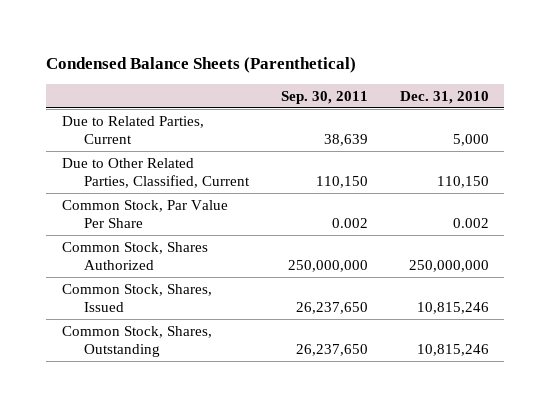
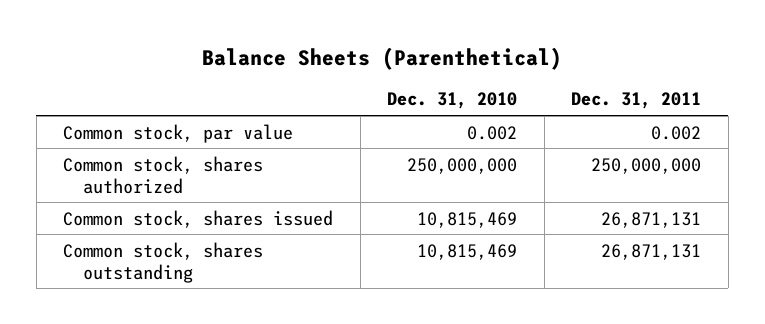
- Condensed Balance Sheets (Parenthetical)
+ Balance Sheets (Parenthetical)
- | Sep. 30, 2011 | Dec. 31, 2010
+ | Dec. 31, 2010 | Dec. 31, 2011
- Due to Related Parties, Current | 38,639 | 5,000
- Due to Other Related Parties, Classified, Current | 110,150 | 110,150
- Common Stock, Par Value Per Share | 0.002 | 0.002
- Common Stock, Shares Authorized | 250,000,000 | 250,000,000
- Common Stock, Shares, Issued | 26,237,650 | 10,815,246
- Common Stock, Shares, Outstanding | 26,237,650 | 10,815,246
+ Common stock, par value | 0.002 | 0.002
+ Common stock, shares authorized | 250,000,000 | 250,000,000
+ Common stock, shares issued | 10,815,469 | 26,871,131
+ Common stock, shares outstanding | 10,815,469 | 26,871,131

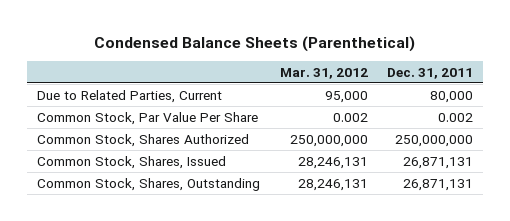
- Balance Sheets (Parenthetical)
+ Condensed Balance Sheets (Parenthetical)
- | Dec. 31, 2010 | Dec. 31, 2011
+ | Mar. 31, 2012 | Dec. 31, 2011
- Common stock, par value | 0.002 | 0.002
- Common stock, shares authorized | 250,000,000 | 250,000,000
- Common stock, shares issued | 10,815,469 | 26,871,131
- Common stock, shares outstanding | 10,815,469 | 26,871,131
+ Due to Related Parties, Current | 95,000 | 80,000
+ Common Stock, Par Value Per Share | 0.002 | 0.002
+ Common Stock, Shares Authorized | 250,000,000 | 250,000,000
+ Common Stock, Shares, Issued | 28,246,131 | 26,871,131
+ Common Stock, Shares, Outstanding | 28,246,131 | 26,871,131

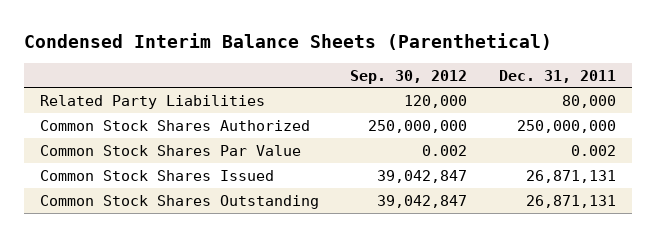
- Condensed Balance Sheets (Parenthetical)
+ Condensed Interim Balance Sheets (Parenthetical)
- | Mar. 31, 2012 | Dec. 31, 2011
+ | Sep. 30, 2012 | Dec. 31, 2011
- Due to Related Parties, Current | 95,000 | 80,000
- Common Stock, Par Value Per Share | 0.002 | 0.002
- Common Stock, Shares Authorized | 250,000,000 | 250,000,000
- Common Stock, Shares, Issued | 28,246,131 | 26,871,131
- Common Stock, Shares, Outstanding | 28,246,131 | 26,871,131
+ Related Party Liabilities | 120,000 | 80,000
+ Common Stock Shares Authorized | 250,000,000 | 250,000,000
+ Common Stock Shares Par Value | 0.002 | 0.002
+ Common Stock Shares Issued | 39,042,847 | 26,871,131
+ Common Stock Shares Outstanding | 39,042,847 | 26,871,131

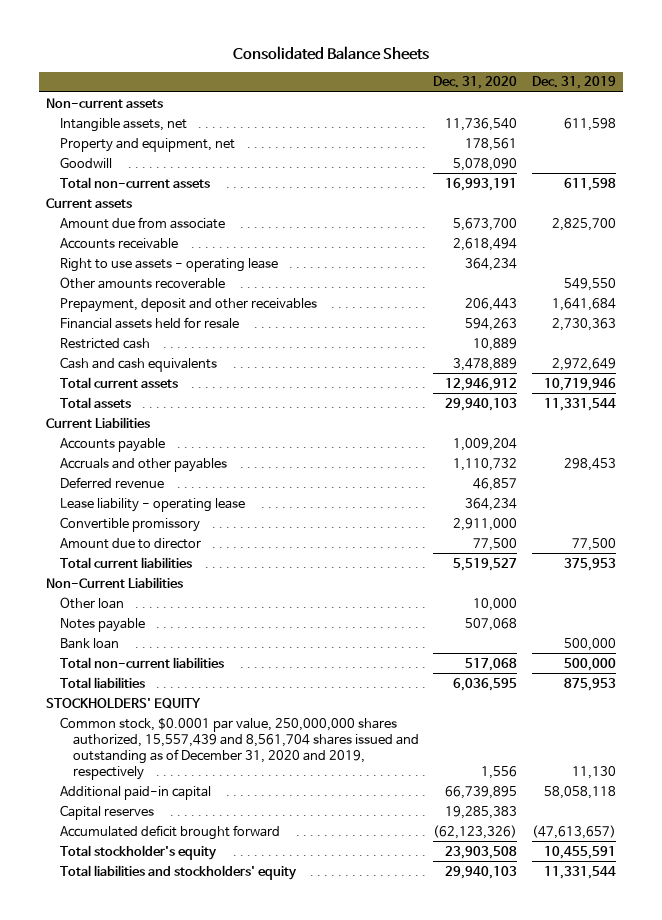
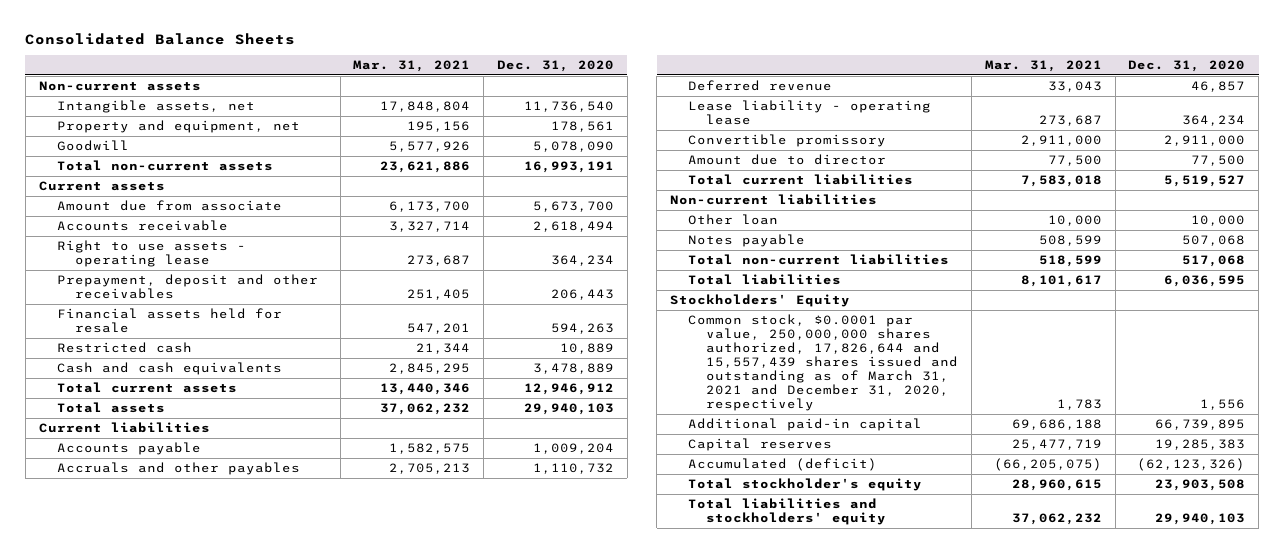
- | Dec. 31, 2020 | Dec. 31, 2019
+ | Mar. 31, 2021 | Dec. 31, 2020
- Other amounts recoverable | | 549,550
- Current Liabilities
+ Current liabilities
- Non-Current Liabilities
+ Non-current liabilities
- Bank loan | | 500,000
- STOCKHOLDERS' EQUITY
- Common stock, $0.0001 par value, 250,000,000 shares authorized, 15,557,439 and 8,561,704 shares issued and outstanding as of December 31, 2020 and 2019, respectively | 1,556 | 11,130
+ Stockholders' Equity
+ Common stock, $0.0001 par value, 250,000,000 shares authorized, 17,826,644 and 15,557,439 shares issued and outstanding as of March 31, 2021 and December 31, 2020, respectively | 1,783 | 1,556
- Accumulated deficit brought forward | (62,123,326) | (47,613,657)
+ Accumulated (deficit) | (66,205,075) | (62,123,326)

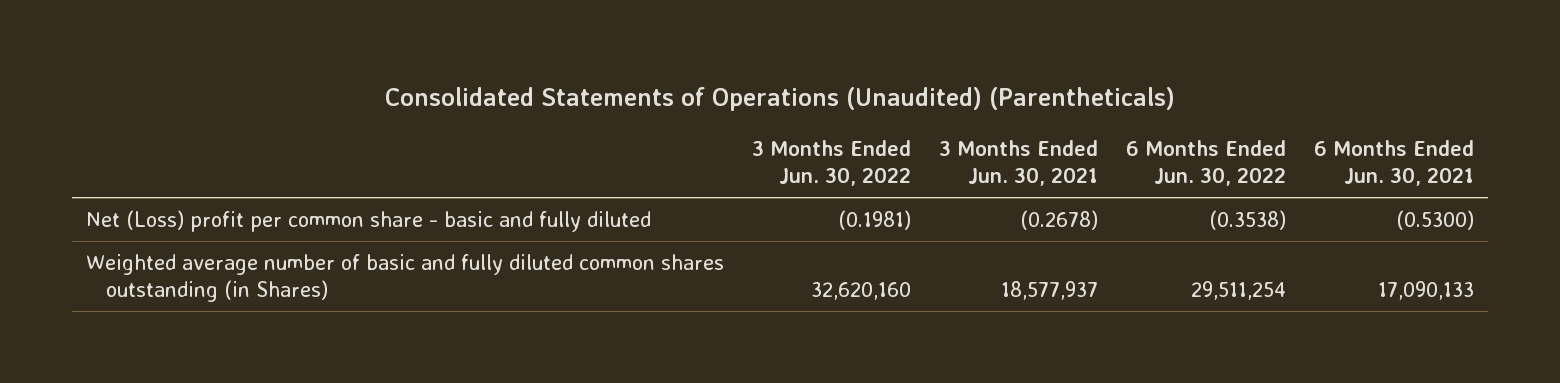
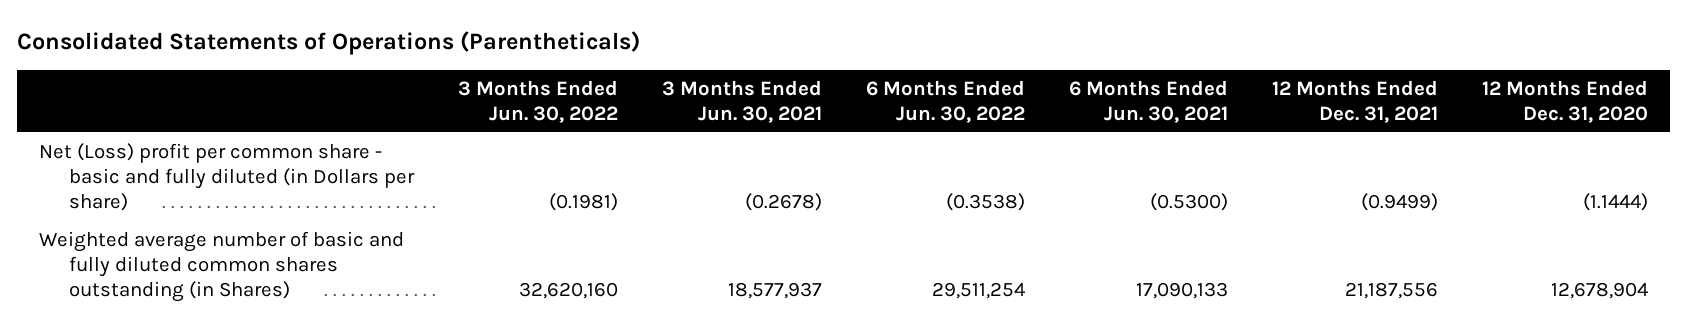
- Consolidated Statements of Operations (Unaudited) (Parentheticals)
+ Consolidated Statements of Operations (Parentheticals)
- | 3 Months Ended Jun. 30, 2022 | 3 Months Ended Jun. 30, 2021 | 6 Months Ended Jun. 30, 2022 | 6 Months Ended Jun. 30, 2021
+ | 3 Months Ended Jun. 30, 2022 | 3 Months Ended Jun. 30, 2021 | 6 Months Ended Jun. 30, 2022 | 6 Months Ended Jun. 30, 2021 | 12 Months Ended Dec. 31, 2021 | 12 Months Ended Dec. 31, 2020
- Net (Loss) profit per common share - basic and fully diluted | (0.1981) | (0.2678) | (0.3538) | (0.5300)
+ Net (Loss) profit per common share - basic and fully diluted (in Dollars per share) | (0.1981) | (0.2678) | (0.3538) | (0.5300) | (0.9499) | (1.1444)

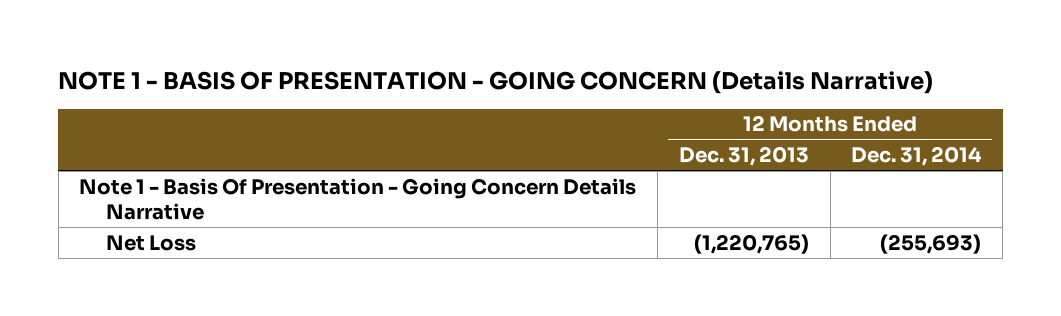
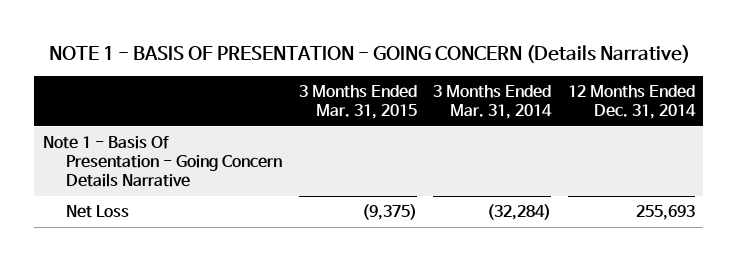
- | 12 Months Ended Dec. 31, 2013 | 12 Months Ended Dec. 31, 2014
+ | 3 Months Ended Mar. 31, 2015 | 3 Months Ended Mar. 31, 2014 | 12 Months Ended Dec. 31, 2014
- Net Loss | (1,220,765) | (255,693)
+ Net Loss | (9,375) | (32,284) | 255,693

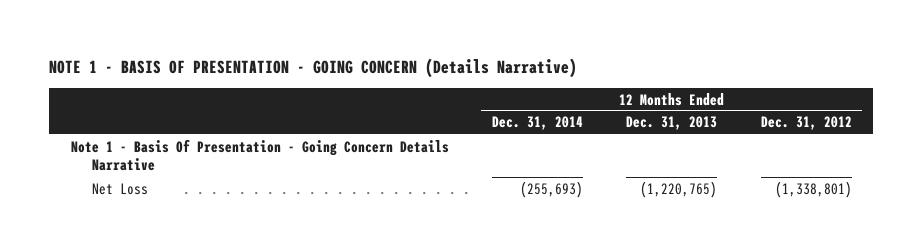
- | 3 Months Ended Mar. 31, 2015 | 3 Months Ended Mar. 31, 2014 | 12 Months Ended Dec. 31, 2014
+ | 12 Months Ended Dec. 31, 2014 | 12 Months Ended Dec. 31, 2013 | 12 Months Ended Dec. 31, 2012
- Net Loss | (9,375) | (32,284) | 255,693
+ Net Loss | (255,693) | (1,220,765) | (1,338,801)

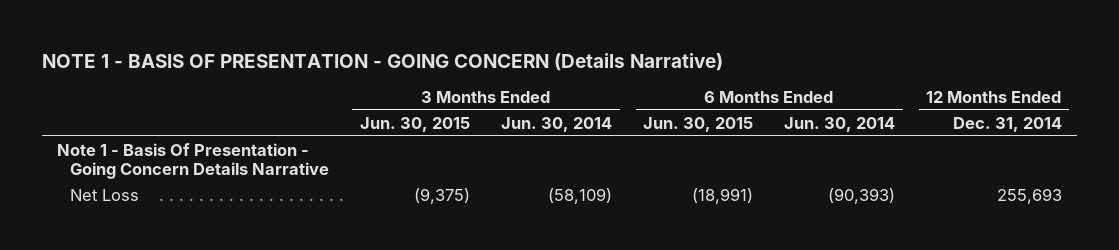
- | 12 Months Ended Dec. 31, 2014 | 12 Months Ended Dec. 31, 2013 | 12 Months Ended Dec. 31, 2012
+ | 3 Months Ended Jun. 30, 2015 | 3 Months Ended Jun. 30, 2014 | 6 Months Ended Jun. 30, 2015 | 6 Months Ended Jun. 30, 2014 | 12 Months Ended Dec. 31, 2014
- Net Loss | (255,693) | (1,220,765) | (1,338,801)
+ Net Loss | (9,375) | (58,109) | (18,991) | (90,393) | 255,693

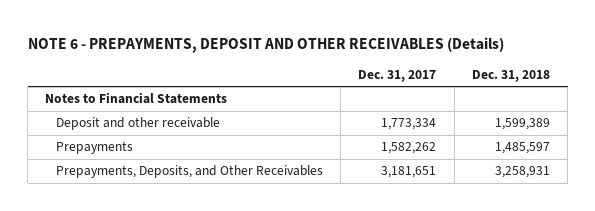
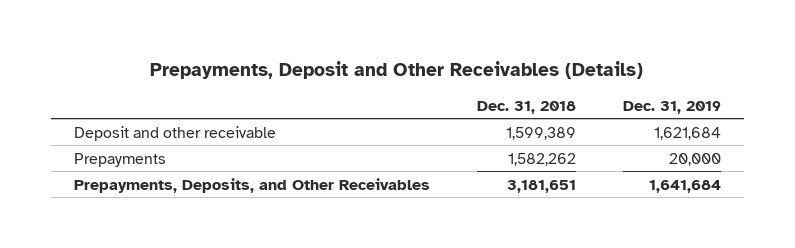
- NOTE 6 - PREPAYMENTS, DEPOSIT AND OTHER RECEIVABLES (Details)
+ Prepayments, Deposit and Other Receivables (Details)
- | Dec. 31, 2017 | Dec. 31, 2018
+ | Dec. 31, 2018 | Dec. 31, 2019
- Notes to Financial Statements
- Prepayments | 1,582,262 | 1,485,597
- Prepayments, Deposits, and Other Receivables | 3,181,651 | 3,258,931
+ Prepayments | 1,582,262 | 20,000
+ Prepayments, Deposits, and Other Receivables | 3,181,651 | 1,641,684

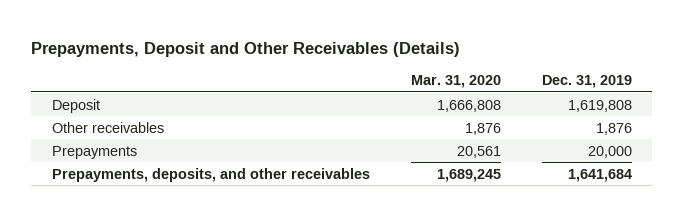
- | Dec. 31, 2018 | Dec. 31, 2019
+ | Mar. 31, 2020 | Dec. 31, 2019
- Deposit and other receivable | 1,599,389 | 1,621,684
+ Deposit | 1,666,808 | 1,619,808
+ Other receivables | 1,876 | 1,876
- Prepayments, Deposits, and Other Receivables | 3,181,651 | 1,641,684
+ Prepayments, deposits, and other receivables | 1,689,245 | 1,641,684

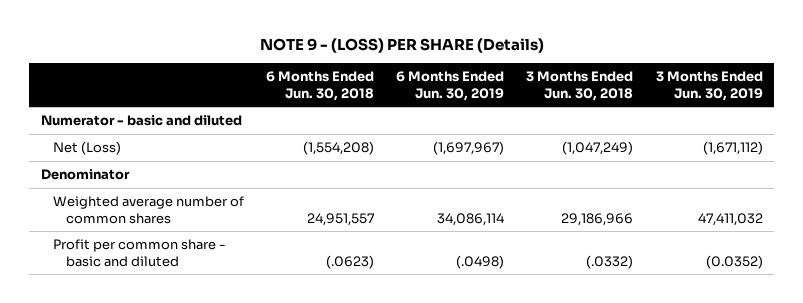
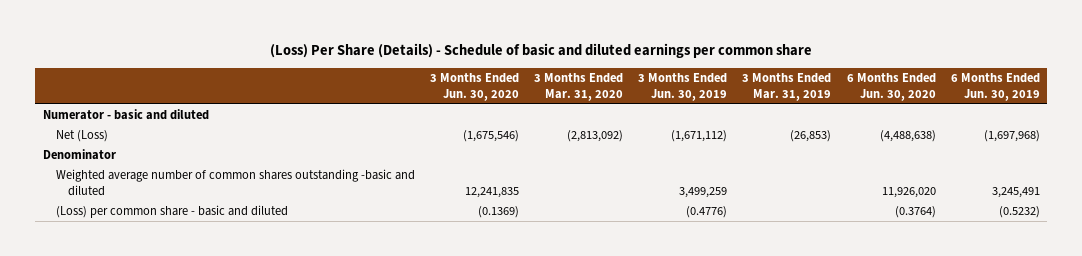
- NOTE 9 - (LOSS) PER SHARE (Details)
+ (Loss) Per Share (Details) - Schedule of basic and diluted earnings per common share
- | 6 Months Ended Jun. 30, 2018 | 6 Months Ended Jun. 30, 2019 | 3 Months Ended Jun. 30, 2018 | 3 Months Ended Jun. 30, 2019
+ | 3 Months Ended Jun. 30, 2020 | 3 Months Ended Mar. 31, 2020 | 3 Months Ended Jun. 30, 2019 | 3 Months Ended Mar. 31, 2019 | 6 Months Ended Jun. 30, 2020 | 6 Months Ended Jun. 30, 2019
- Net (Loss) | (1,554,208) | (1,697,967) | (1,047,249) | (1,671,112)
+ Net (Loss) | (1,675,546) | (2,813,092) | (1,671,112) | (26,853) | (4,488,638) | (1,697,968)
- Weighted average number of common shares | 24,951,557 | 34,086,114 | 29,186,966 | 47,411,032
- Profit per common share - basic and diluted | (.0623) | (.0498) | (.0332) | (0.0352)
+ Weighted average number of common shares outstanding -basic and diluted | 12,241,835 | | 3,499,259 | | 11,926,020 | 3,245,491
+ (Loss) per common share - basic and diluted | (0.1369) | | (0.4776) | | (0.3764) | (0.5232)

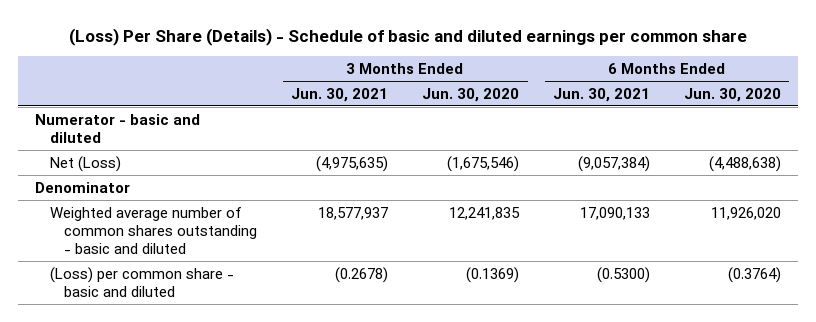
- | 3 Months Ended Jun. 30, 2020 | 3 Months Ended Mar. 31, 2020 | 3 Months Ended Jun. 30, 2019 | 3 Months Ended Mar. 31, 2019 | 6 Months Ended Jun. 30, 2020 | 6 Months Ended Jun. 30, 2019
+ | 3 Months Ended Jun. 30, 2021 | 3 Months Ended Jun. 30, 2020 | 6 Months Ended Jun. 30, 2021 | 6 Months Ended Jun. 30, 2020
- Weighted average number of common shares outstanding -basic and diluted | 12,241,835 | | 3,499,259 | | 11,926,020 | 3,245,491
+ Weighted average number of common shares outstanding - basic and diluted | 18,577,937 | 12,241,835 | 17,090,133 | 11,926,020

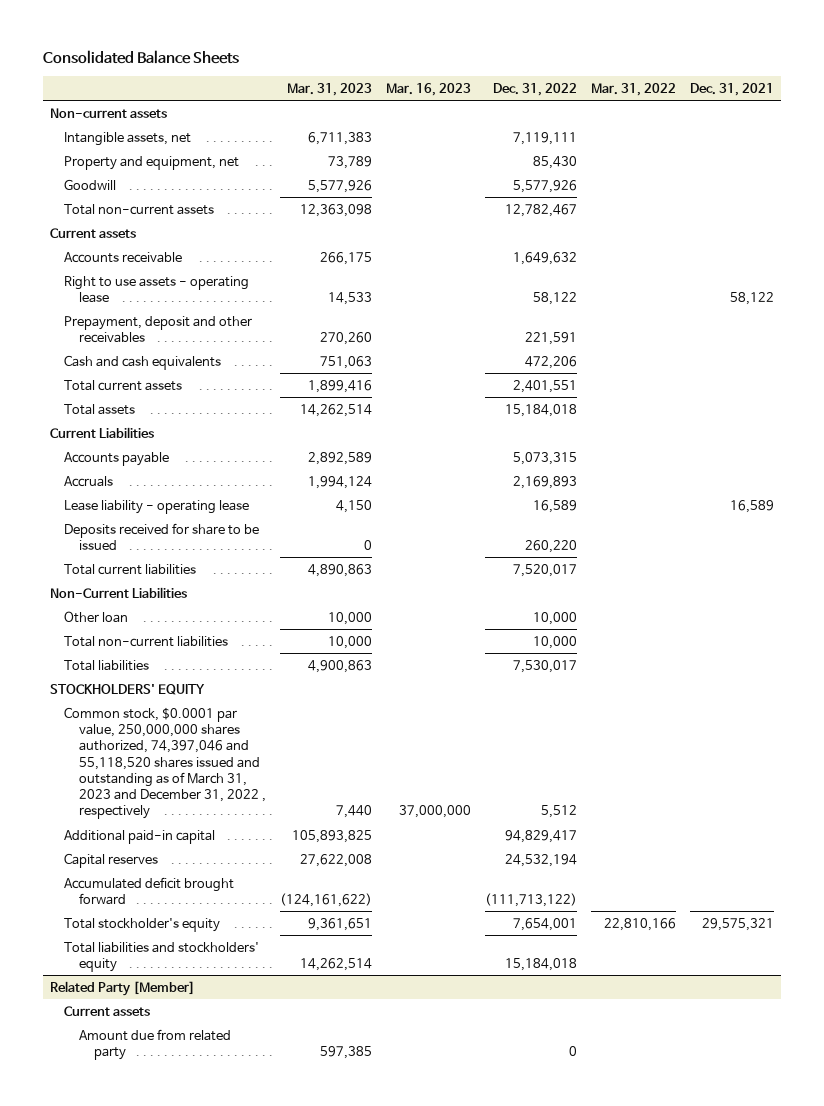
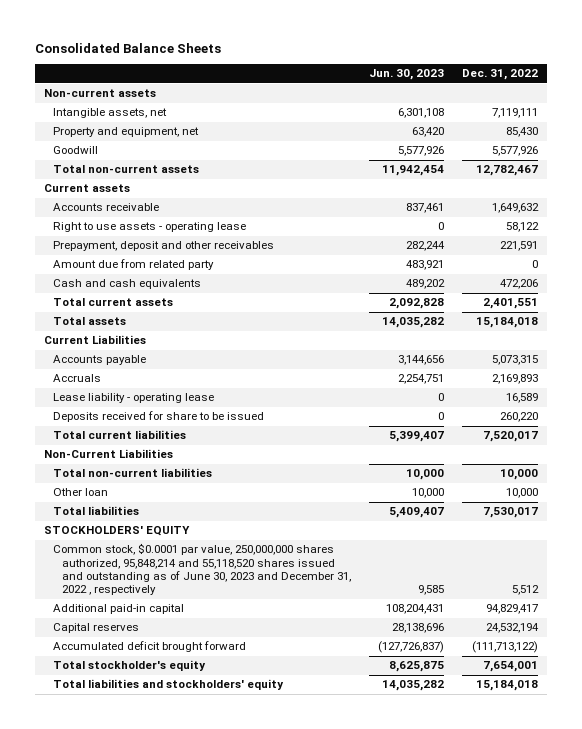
- | Mar. 31, 2023 | Mar. 16, 2023 | Dec. 31, 2022 | Mar. 31, 2022 | Dec. 31, 2021
+ | Jun. 30, 2023 | Dec. 31, 2022
+ Amount due from related party | 483,921 | 0
moved down: Other loan | 10,000 | 10,000
- Common stock, $0.0001 par value, 250,000,000 shares authorized, 74,397,046 and 55,118,520 shares issued and outstanding as of March 31, 2023 and December 31, 2022 , respectively | 7,440 | 37,000,000 | 5,512 | |
+ Common stock, $0.0001 par value, 250,000,000 shares authorized, 95,848,214 and 55,118,520 shares issued and outstanding as of June 30, 2023 and December 31, 2022 , respectively | 9,585 | 5,512
- Related Party [Member]
- Current assets
- Amount due from related party | 597,385 | | 0 | |

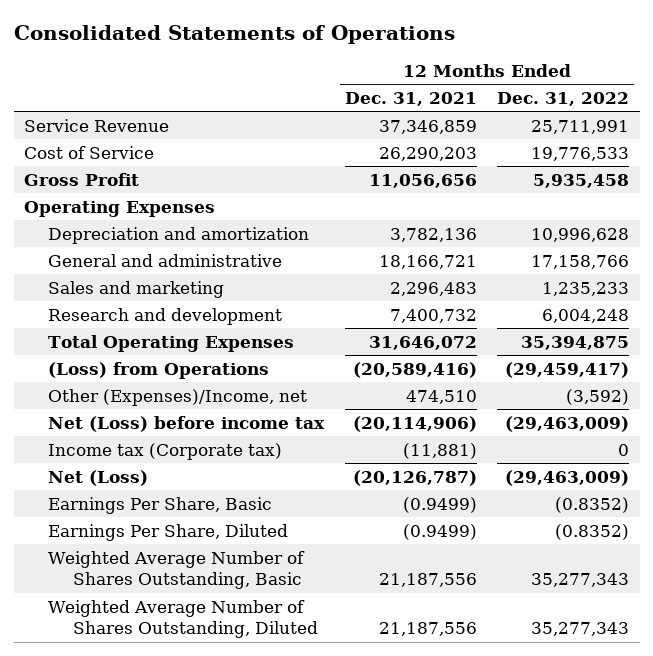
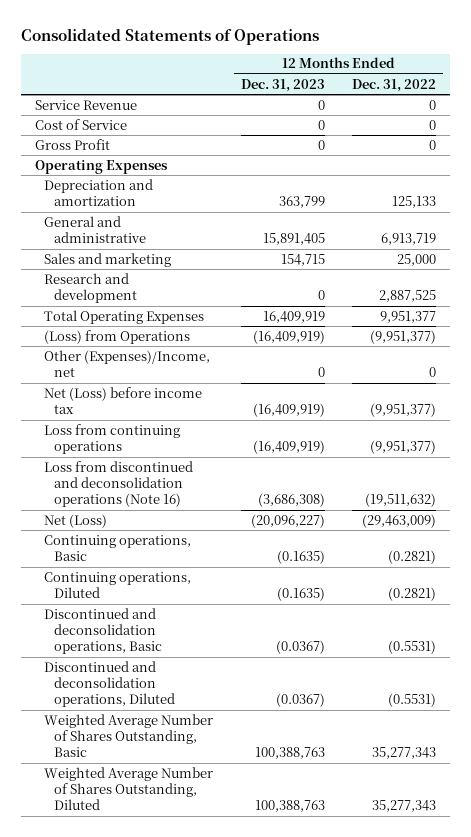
- | 12 Months Ended Dec. 31, 2021 | 12 Months Ended Dec. 31, 2022
+ | 12 Months Ended Dec. 31, 2023 | 12 Months Ended Dec. 31, 2022
- Service Revenue | 37,346,859 | 25,711,991
- Cost of Service | 26,290,203 | 19,776,533
- Gross Profit | 11,056,656 | 5,935,458
+ Service Revenue | 0 | 0
+ Cost of Service | 0 | 0
+ Gross Profit | 0 | 0
- Depreciation and amortization | 3,782,136 | 10,996,628
- General and administrative | 18,166,721 | 17,158,766
- Sales and marketing | 2,296,483 | 1,235,233
- Research and development | 7,400,732 | 6,004,248
- Total Operating Expenses | 31,646,072 | 35,394,875
- (Loss) from Operations | (20,589,416) | (29,459,417)
- Other (Expenses)/Income, net | 474,510 | (3,592)
- Net (Loss) before income tax | (20,114,906) | (29,463,009)
- Income tax (Corporate tax) | (11,881) | 0
+ Depreciation and amortization | 363,799 | 125,133
+ General and administrative | 15,891,405 | 6,913,719
+ Sales and marketing | 154,715 | 25,000
+ Research and development | 0 | 2,887,525
+ Total Operating Expenses | 16,409,919 | 9,951,377
+ (Loss) from Operations | (16,409,919) | (9,951,377)
+ Other (Expenses)/Income, net | 0 | 0
+ Net (Loss) before income tax | (16,409,919) | (9,951,377)
+ Loss from continuing operations | (16,409,919) | (9,951,377)
+ Loss from discontinued and deconsolidation operations (Note 16) | (3,686,308) | (19,511,632)
- Earnings Per Share, Basic | (0.9499) | (0.8352)
- Earnings Per Share, Diluted | (0.9499) | (0.8352)
+ Continuing operations, Basic | (0.1635) | (0.2821)
+ Continuing operations, Diluted | (0.1635) | (0.2821)
+ Discontinued and deconsolidation operations, Basic | (0.0367) | (0.5531)
+ Discontinued and deconsolidation operations, Diluted | (0.0367) | (0.5531)

